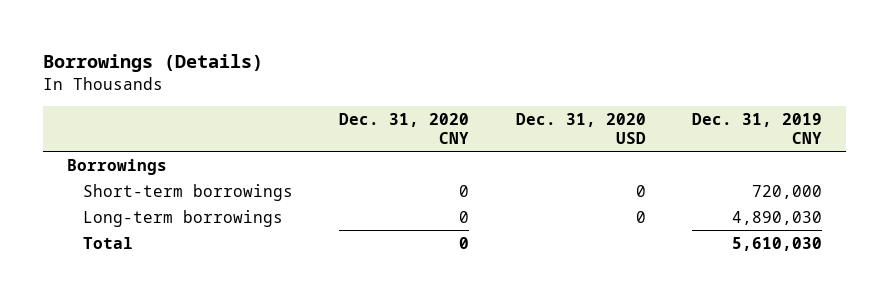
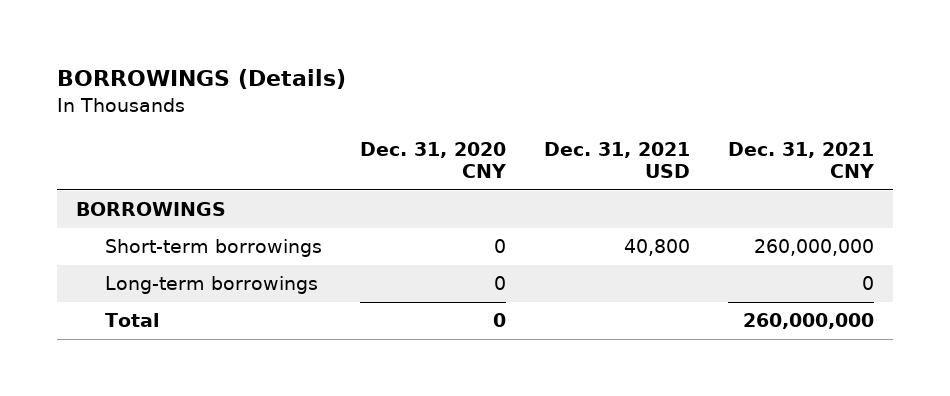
- Borrowings (Details)
+ BORROWINGS (Details)
- | Dec. 31, 2020 CNY | Dec. 31, 2020 USD | Dec. 31, 2019 CNY
+ | Dec. 31, 2020 CNY | Dec. 31, 2021 USD | Dec. 31, 2021 CNY
- Borrowings
+ BORROWINGS

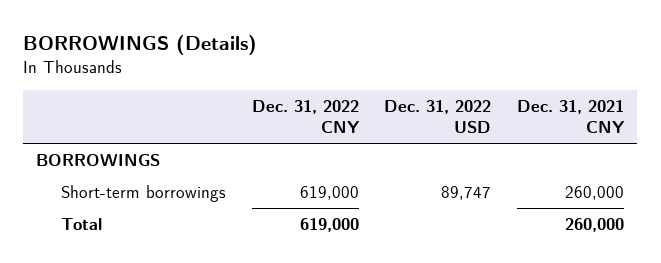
- | Dec. 31, 2020 CNY | Dec. 31, 2021 USD | Dec. 31, 2021 CNY
+ | Dec. 31, 2022 CNY | Dec. 31, 2022 USD | Dec. 31, 2021 CNY
- Short-term borrowings | 0 | 40,800 | 260,000,000
- Long-term borrowings | 0 | | 0
- Total | 0 | | 260,000,000
+ Short-term borrowings | 619,000 | 89,747 | 260,000
+ Total | 619,000 | | 260,000

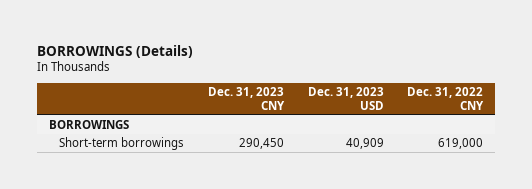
- | Dec. 31, 2022 CNY | Dec. 31, 2022 USD | Dec. 31, 2021 CNY
+ | Dec. 31, 2023 CNY | Dec. 31, 2023 USD | Dec. 31, 2022 CNY
- Total | 619,000 | | 260,000

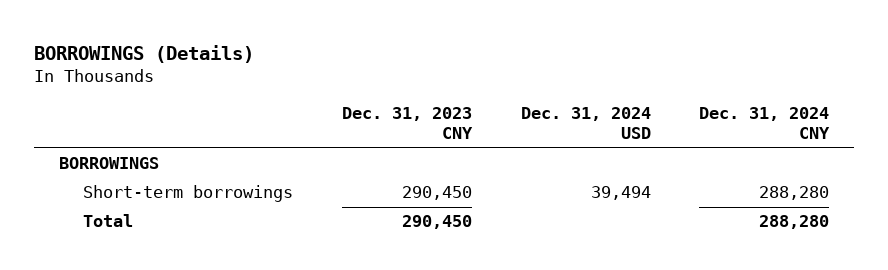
- | Dec. 31, 2023 CNY | Dec. 31, 2023 USD | Dec. 31, 2022 CNY
+ | Dec. 31, 2023 CNY | Dec. 31, 2024 USD | Dec. 31, 2024 CNY
+ Total | 290,450 | | 288,280

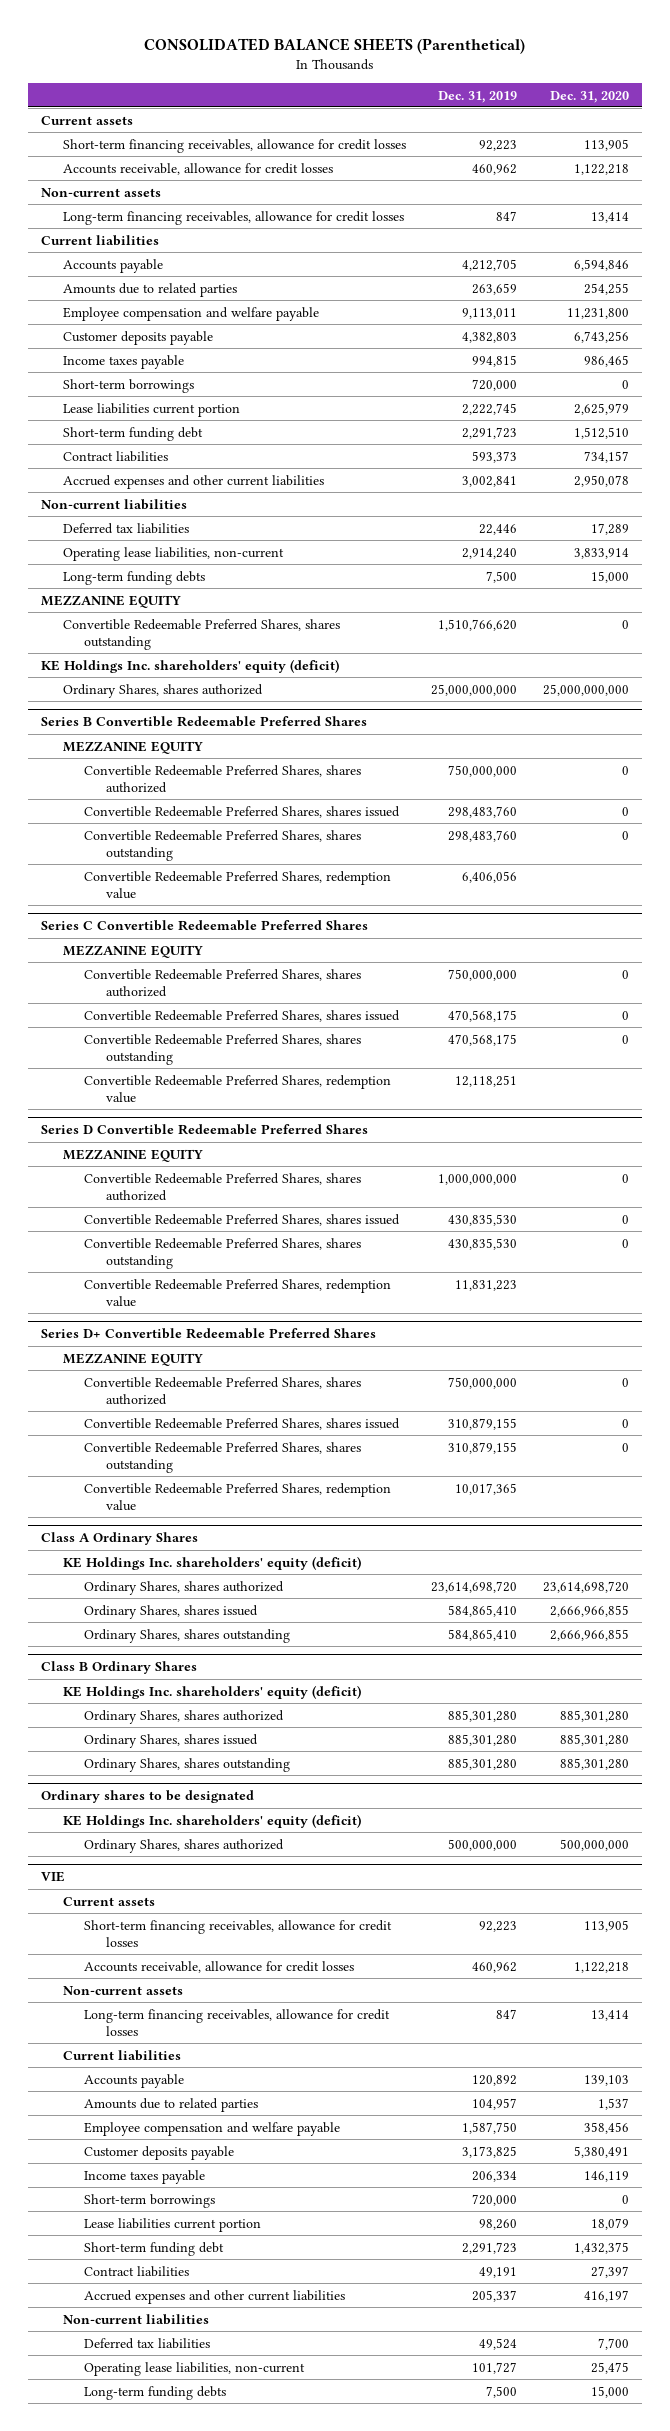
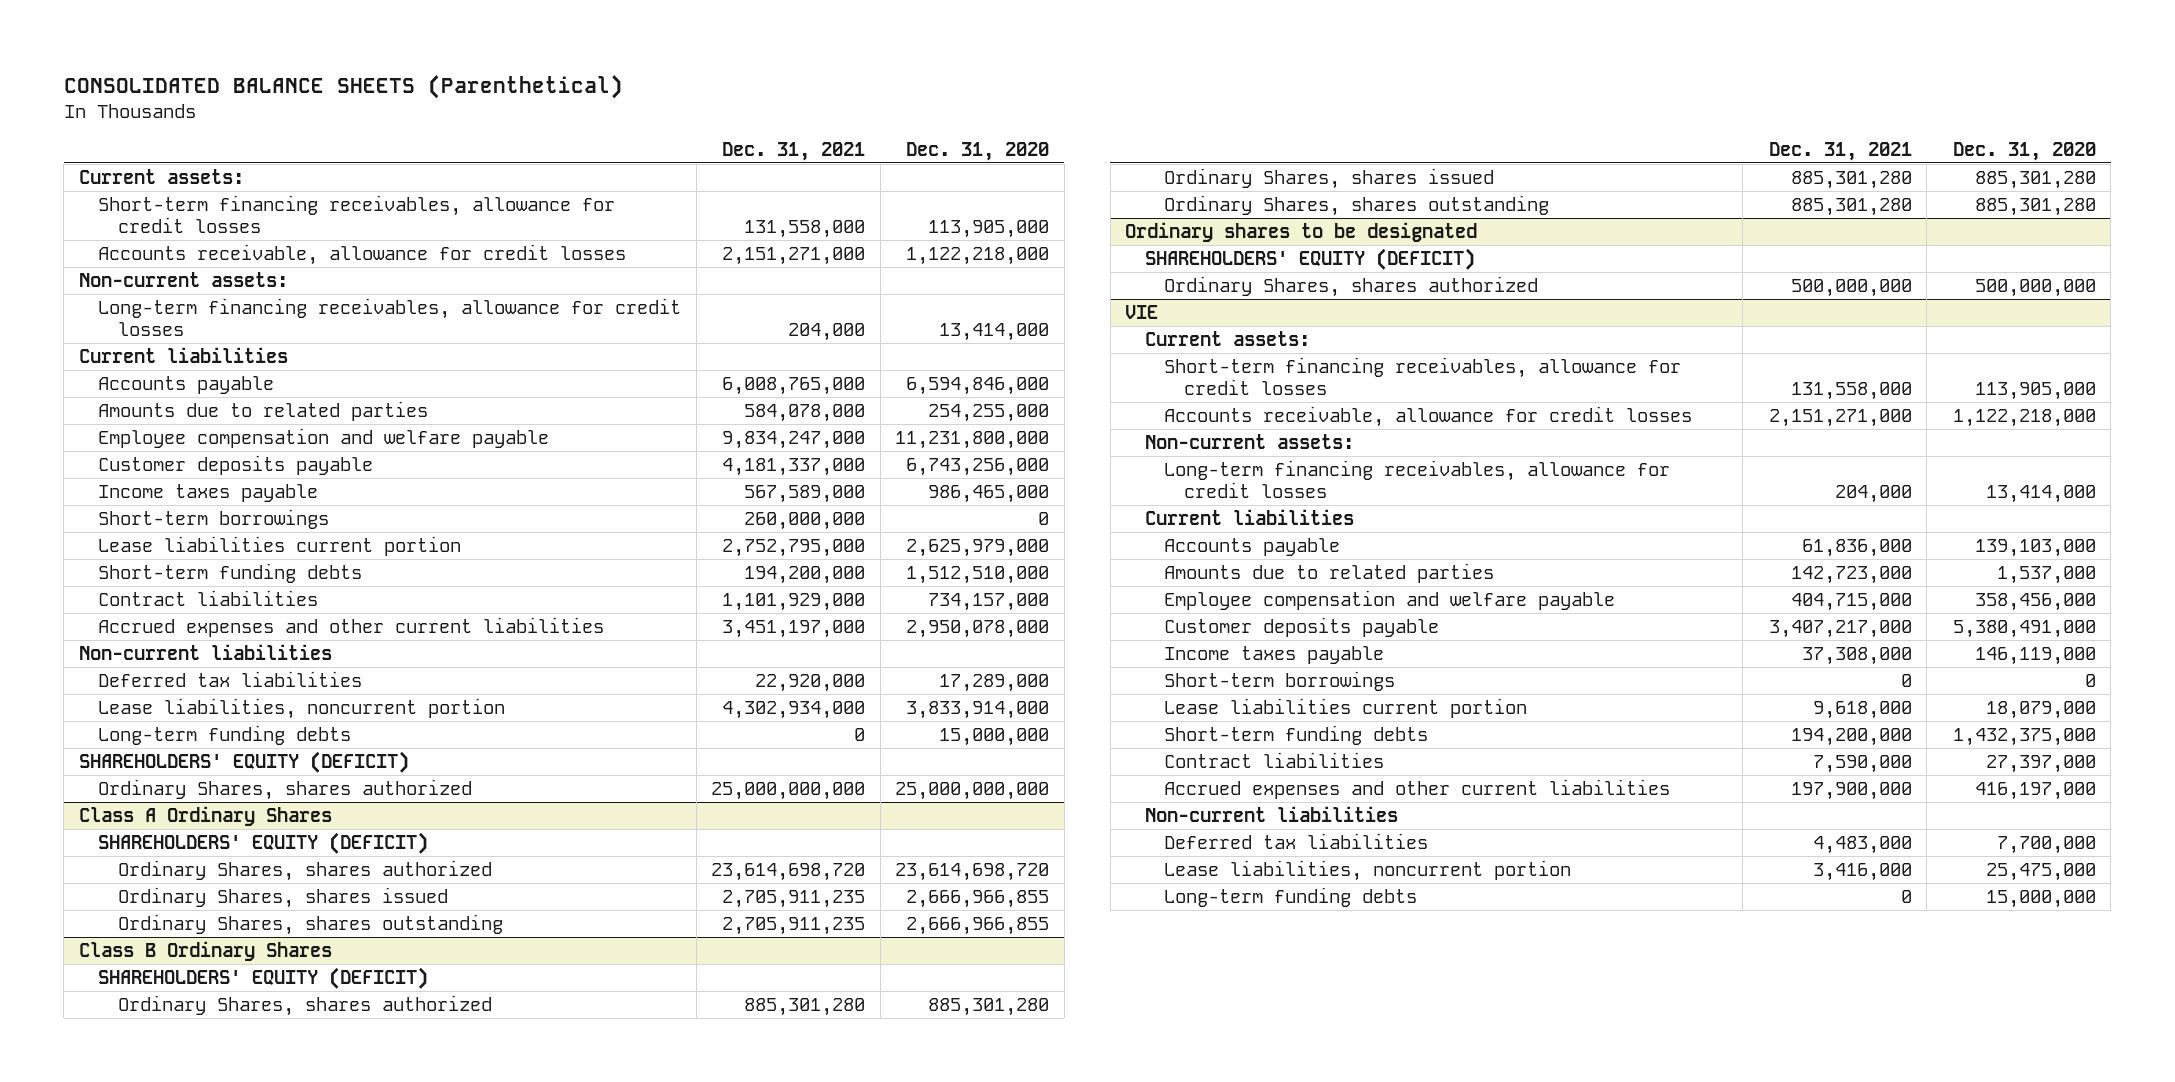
- | Dec. 31, 2019 | Dec. 31, 2020
+ | Dec. 31, 2021 | Dec. 31, 2020
- Current assets
- Short-term financing receivables, allowance for credit losses | 92,223 | 113,905
- Accounts receivable, allowance for credit losses | 460,962 | 1,122,218
- Non-current assets
- Long-term financing receivables, allowance for credit losses | 847 | 13,414
+ Current assets:
+ Short-term financing receivables, allowance for credit losses | 131,558,000 | 113,905,000
+ Accounts receivable, allowance for credit losses | 2,151,271,000 | 1,122,218,000
+ Non-current assets:
+ Long-term financing receivables, allowance for credit losses | 204,000 | 13,414,000
- Accounts payable | 4,212,705 | 6,594,846
- Amounts due to related parties | 263,659 | 254,255
- Employee compensation and welfare payable | 9,113,011 | 11,231,800
- Customer deposits payable | 4,382,803 | 6,743,256
- Income taxes payable | 994,815 | 986,465
+ Accounts payable | 6,008,765,000 | 6,594,846,000
+ Amounts due to related parties | 584,078,000 | 254,255,000
+ Employee compensation and welfare payable | 9,834,247,000 | 11,231,800,000
+ Customer deposits payable | 4,181,337,000 | 6,743,256,000
+ Income taxes payable | 567,589,000 | 986,465,000
- Lease liabilities current portion | 2,222,745 | 2,625,979
- Short-term funding debt | 2,291,723 | 1,512,510
- Contract liabilities | 593,373 | 734,157
- Accrued expenses and other current liabilities | 3,002,841 | 2,950,078
+ Lease liabilities current portion | 2,752,795,000 | 2,625,979,000
+ Short-term funding debts | 194,200,000 | 1,512,510,000
+ Contract liabilities | 1,101,929,000 | 734,157,000
+ Accrued expenses and other current liabilities | 3,451,197,000 | 2,950,078,000
- Deferred tax liabilities | 22,446 | 17,289
- Operating lease liabilities, non-current | 2,914,240 | 3,833,914
- Long-term funding debts | 7,500 | 15,000
- MEZZANINE EQUITY
- Convertible Redeemable Preferred Shares, shares outstanding | 1,510,766,620 | 0
- KE Holdings Inc. shareholders' equity (deficit)
+ Deferred tax liabilities | 22,920,000 | 17,289,000
+ Lease liabilities, noncurrent portion | 4,302,934,000 | 3,833,914,000
+ Long-term funding debts | 0 | 15,000,000
+ SHAREHOLDERS' EQUITY (DEFICIT)
- Series B Convertible Redeemable Preferred Shares
- MEZZANINE EQUITY
- Convertible Redeemable Preferred Shares, shares authorized | 750,000,000 | 0
- Convertible Redeemable Preferred Shares, shares issued | 298,483,760 | 0
- Convertible Redeemable Preferred Shares, shares outstanding | 298,483,760 | 0
- Convertible Redeemable Preferred Shares, redemption value | 6,406,056 |
- Series C Convertible Redeemable Preferred Shares
- MEZZANINE EQUITY
- Convertible Redeemable Preferred Shares, shares authorized | 750,000,000 | 0
- Convertible Redeemable Preferred Shares, shares issued | 470,568,175 | 0
- Convertible Redeemable Preferred Shares, shares outstanding | 470,568,175 | 0
- Convertible Redeemable Preferred Shares, redemption value | 12,118,251 |
- Series D Convertible Redeemable Preferred Shares
- MEZZANINE EQUITY
- Convertible Redeemable Preferred Shares, shares authorized | 1,000,000,000 | 0
- Convertible Redeemable Preferred Shares, shares issued | 430,835,530 | 0
- Convertible Redeemable Preferred Shares, shares outstanding | 430,835,530 | 0
- Convertible Redeemable Preferred Shares, redemption value | 11,831,223 |
- Series D+ Convertible Redeemable Preferred Shares
- MEZZANINE EQUITY
- Convertible Redeemable Preferred Shares, shares authorized | 750,000,000 | 0
- Convertible Redeemable Preferred Shares, shares issued | 310,879,155 | 0
- Convertible Redeemable Preferred Shares, shares outstanding | 310,879,155 | 0
- Convertible Redeemable Preferred Shares, redemption value | 10,017,365 |
@ Class A Ordinary Shares
- KE Holdings Inc. shareholders' equity (deficit)
+ SHAREHOLDERS' EQUITY (DEFICIT)
@ Class B Ordinary Shares
- KE Holdings Inc. shareholders' equity (deficit)
+ SHAREHOLDERS' EQUITY (DEFICIT)
@ Ordinary shares to be designated
- KE Holdings Inc. shareholders' equity (deficit)
+ SHAREHOLDERS' EQUITY (DEFICIT)
@ VIE
- Current assets
- Short-term financing receivables, allowance for credit losses | 92,223 | 113,905
- Accounts receivable, allowance for credit losses | 460,962 | 1,122,218
- Non-current assets
- Long-term financing receivables, allowance for credit losses | 847 | 13,414
+ Current assets:
+ Short-term financing receivables, allowance for credit losses | 131,558,000 | 113,905,000
+ Accounts receivable, allowance for credit losses | 2,151,271,000 | 1,122,218,000
+ Non-current assets:
+ Long-term financing receivables, allowance for credit losses | 204,000 | 13,414,000
- Accounts payable | 120,892 | 139,103
- Amounts due to related parties | 104,957 | 1,537
- Employee compensation and welfare payable | 1,587,750 | 358,456
- Customer deposits payable | 3,173,825 | 5,380,491
- Income taxes payable | 206,334 | 146,119
+ Accounts payable | 61,836,000 | 139,103,000
+ Amounts due to related parties | 142,723,000 | 1,537,000
+ Employee compensation and welfare payable | 404,715,000 | 358,456,000
+ Customer deposits payable | 3,407,217,000 | 5,380,491,000
+ Income taxes payable | 37,308,000 | 146,119,000
- Lease liabilities current portion | 98,260 | 18,079
- Short-term funding debt | 2,291,723 | 1,432,375
- Contract liabilities | 49,191 | 27,397
- Accrued expenses and other current liabilities | 205,337 | 416,197
+ Lease liabilities current portion | 9,618,000 | 18,079,000
+ Short-term funding debts | 194,200,000 | 1,432,375,000
+ Contract liabilities | 7,590,000 | 27,397,000
+ Accrued expenses and other current liabilities | 197,900,000 | 416,197,000
- Deferred tax liabilities | 49,524 | 7,700
- Operating lease liabilities, non-current | 101,727 | 25,475
- Long-term funding debts | 7,500 | 15,000
+ Deferred tax liabilities | 4,483,000 | 7,700,000
+ Lease liabilities, noncurrent portion | 3,416,000 | 25,475,000
+ Long-term funding debts | 0 | 15,000,000

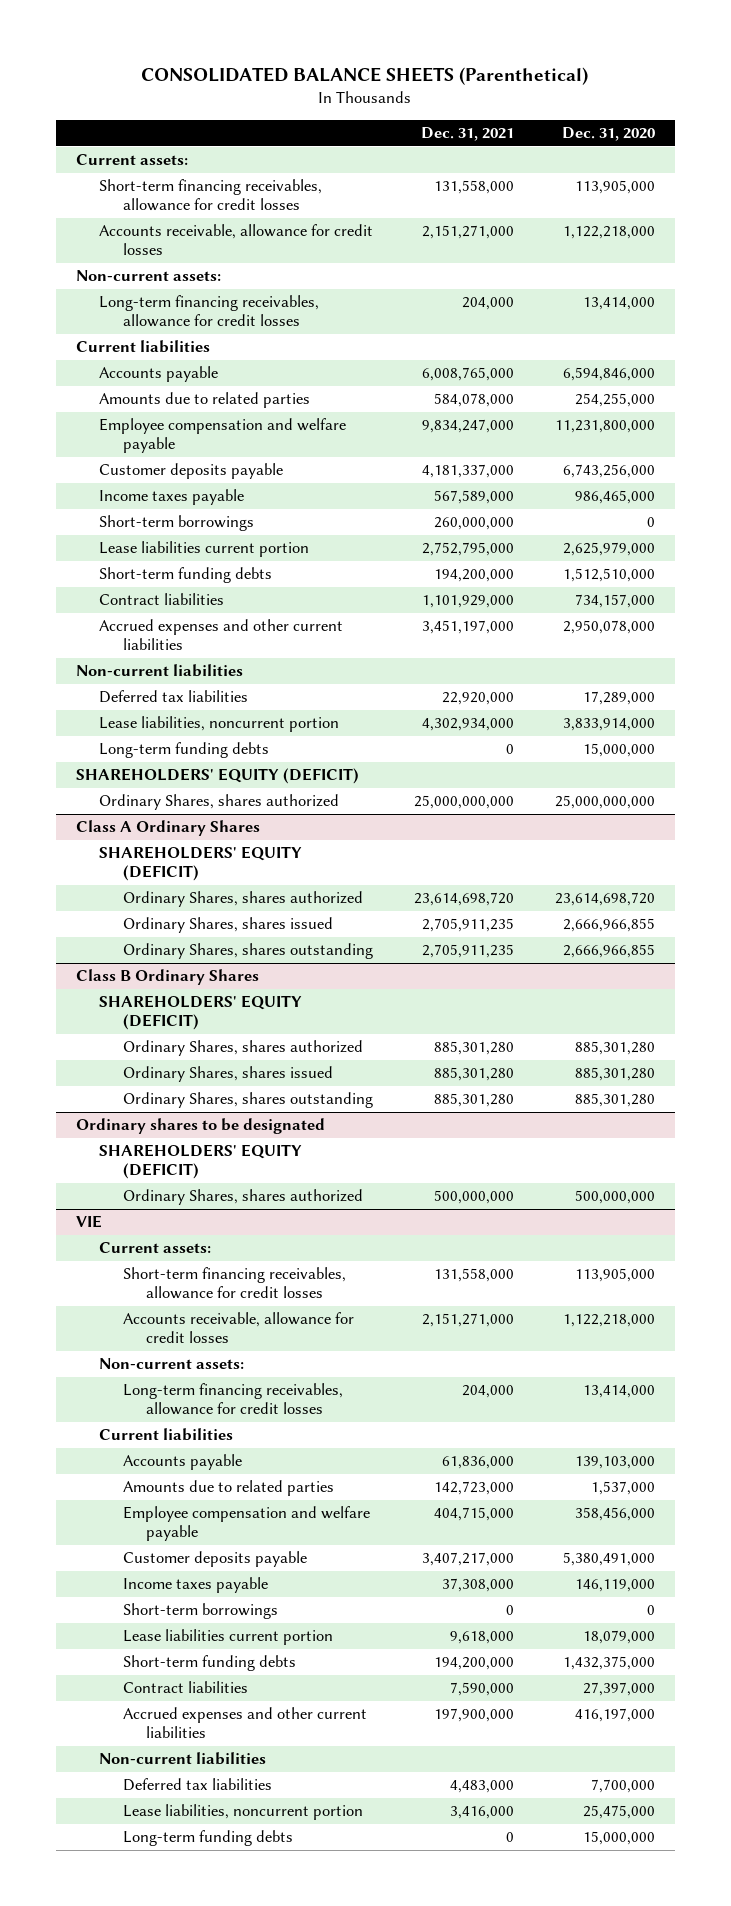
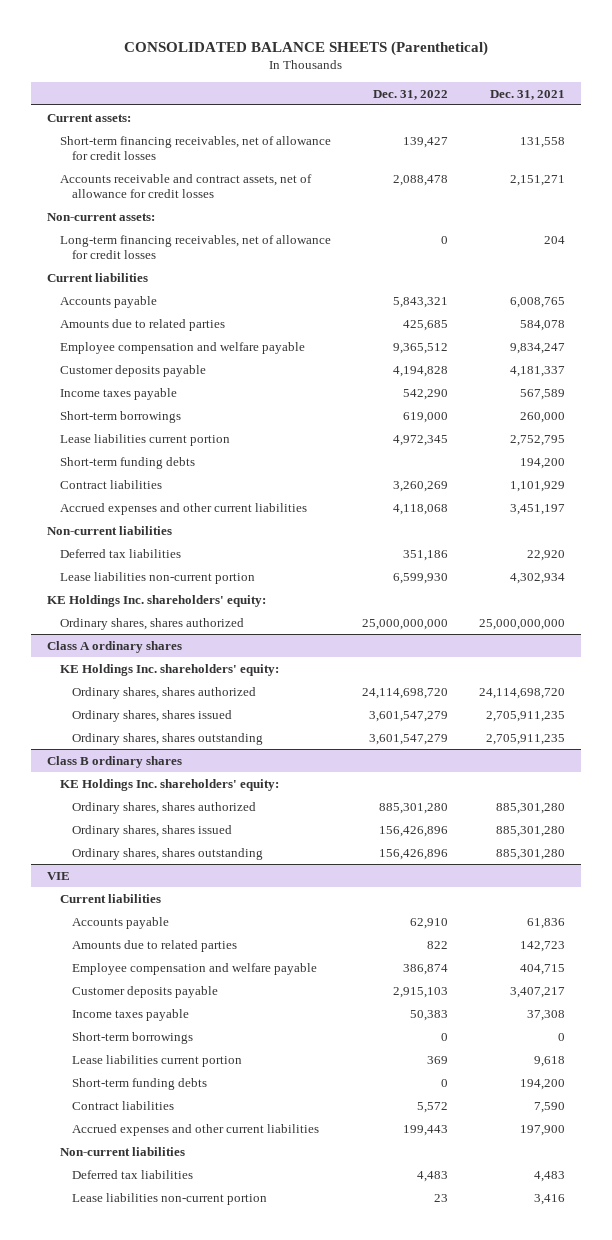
- | Dec. 31, 2021 | Dec. 31, 2020
+ | Dec. 31, 2022 | Dec. 31, 2021
- Short-term financing receivables, allowance for credit losses | 131,558,000 | 113,905,000
- Accounts receivable, allowance for credit losses | 2,151,271,000 | 1,122,218,000
+ Short-term financing receivables, net of allowance for credit losses | 139,427 | 131,558
+ Accounts receivable and contract assets, net of allowance for credit losses | 2,088,478 | 2,151,271
- Long-term financing receivables, allowance for credit losses | 204,000 | 13,414,000
+ Long-term financing receivables, net of allowance for credit losses | 0 | 204
- Accounts payable | 6,008,765,000 | 6,594,846,000
- Amounts due to related parties | 584,078,000 | 254,255,000
- Employee compensation and welfare payable | 9,834,247,000 | 11,231,800,000
- Customer deposits payable | 4,181,337,000 | 6,743,256,000
- Income taxes payable | 567,589,000 | 986,465,000
- Short-term borrowings | 260,000,000 | 0
- Lease liabilities current portion | 2,752,795,000 | 2,625,979,000
- Short-term funding debts | 194,200,000 | 1,512,510,000
- Contract liabilities | 1,101,929,000 | 734,157,000
- Accrued expenses and other current liabilities | 3,451,197,000 | 2,950,078,000
+ Accounts payable | 5,843,321 | 6,008,765
+ Amounts due to related parties | 425,685 | 584,078
+ Employee compensation and welfare payable | 9,365,512 | 9,834,247
+ Customer deposits payable | 4,194,828 | 4,181,337
+ Income taxes payable | 542,290 | 567,589
+ Short-term borrowings | 619,000 | 260,000
+ Lease liabilities current portion | 4,972,345 | 2,752,795
+ Short-term funding debts | | 194,200
+ Contract liabilities | 3,260,269 | 1,101,929
+ Accrued expenses and other current liabilities | 4,118,068 | 3,451,197
- Deferred tax liabilities | 22,920,000 | 17,289,000
- Lease liabilities, noncurrent portion | 4,302,934,000 | 3,833,914,000
- Long-term funding debts | 0 | 15,000,000
- SHAREHOLDERS' EQUITY (DEFICIT)
- Ordinary Shares, shares authorized | 25,000,000,000 | 25,000,000,000
- Class A Ordinary Shares
- SHAREHOLDERS' EQUITY (DEFICIT)
- Ordinary Shares, shares authorized | 23,614,698,720 | 23,614,698,720
- Ordinary Shares, shares issued | 2,705,911,235 | 2,666,966,855
- Ordinary Shares, shares outstanding | 2,705,911,235 | 2,666,966,855
- Class B Ordinary Shares
- SHAREHOLDERS' EQUITY (DEFICIT)
- Ordinary Shares, shares authorized | 885,301,280 | 885,301,280
- Ordinary Shares, shares issued | 885,301,280 | 885,301,280
- Ordinary Shares, shares outstanding | 885,301,280 | 885,301,280
- Ordinary shares to be designated
- SHAREHOLDERS' EQUITY (DEFICIT)
- Ordinary Shares, shares authorized | 500,000,000 | 500,000,000
+ Deferred tax liabilities | 351,186 | 22,920
+ Lease liabilities non-current portion | 6,599,930 | 4,302,934
+ KE Holdings Inc. shareholders' equity:
+ Ordinary shares, shares authorized | 25,000,000,000 | 25,000,000,000
+ Class A ordinary shares
+ KE Holdings Inc. shareholders' equity:
+ Ordinary shares, shares authorized | 24,114,698,720 | 24,114,698,720
+ Ordinary shares, shares issued | 3,601,547,279 | 2,705,911,235
+ Ordinary shares, shares outstanding | 3,601,547,279 | 2,705,911,235
+ Class B ordinary shares
+ KE Holdings Inc. shareholders' equity:
+ Ordinary shares, shares authorized | 885,301,280 | 885,301,280
+ Ordinary shares, shares issued | 156,426,896 | 885,301,280
+ Ordinary shares, shares outstanding | 156,426,896 | 885,301,280
@ VIE
- Current assets:
- Short-term financing receivables, allowance for credit losses | 131,558,000 | 113,905,000
- Accounts receivable, allowance for credit losses | 2,151,271,000 | 1,122,218,000
- Non-current assets:
- Long-term financing receivables, allowance for credit losses | 204,000 | 13,414,000
- Accounts payable | 61,836,000 | 139,103,000
- Amounts due to related parties | 142,723,000 | 1,537,000
- Employee compensation and welfare payable | 404,715,000 | 358,456,000
- Customer deposits payable | 3,407,217,000 | 5,380,491,000
- Income taxes payable | 37,308,000 | 146,119,000
+ Accounts payable | 62,910 | 61,836
+ Amounts due to related parties | 822 | 142,723
+ Employee compensation and welfare payable | 386,874 | 404,715
+ Customer deposits payable | 2,915,103 | 3,407,217
+ Income taxes payable | 50,383 | 37,308
- Lease liabilities current portion | 9,618,000 | 18,079,000
- Short-term funding debts | 194,200,000 | 1,432,375,000
- Contract liabilities | 7,590,000 | 27,397,000
- Accrued expenses and other current liabilities | 197,900,000 | 416,197,000
+ Lease liabilities current portion | 369 | 9,618
+ Short-term funding debts | 0 | 194,200
+ Contract liabilities | 5,572 | 7,590
+ Accrued expenses and other current liabilities | 199,443 | 197,900
- Deferred tax liabilities | 4,483,000 | 7,700,000
- Lease liabilities, noncurrent portion | 3,416,000 | 25,475,000
- Long-term funding debts | 0 | 15,000,000
+ Deferred tax liabilities | 4,483 | 4,483
+ Lease liabilities non-current portion | 23 | 3,416

